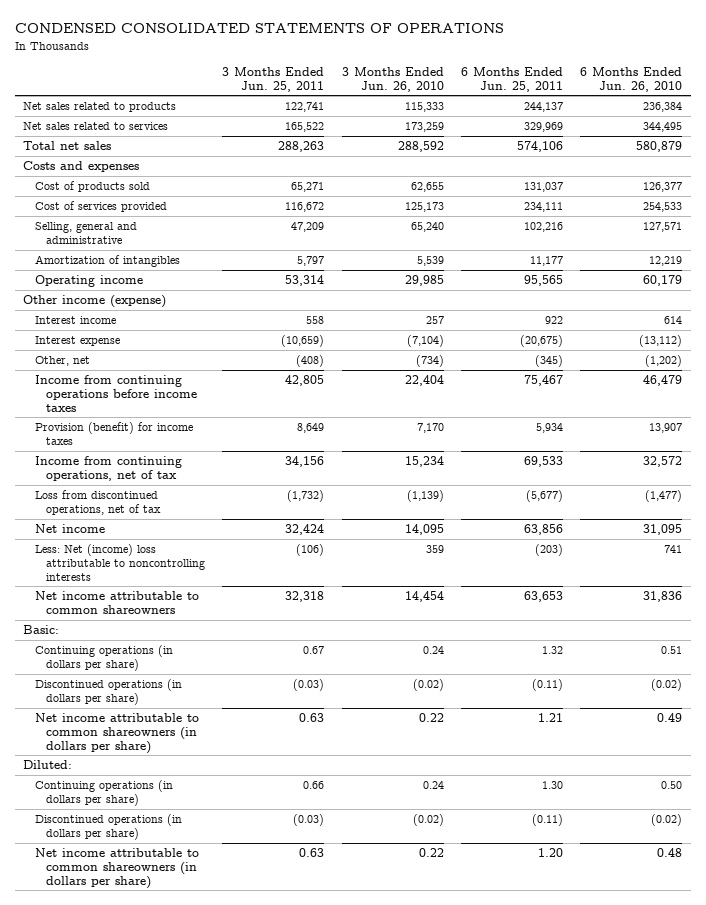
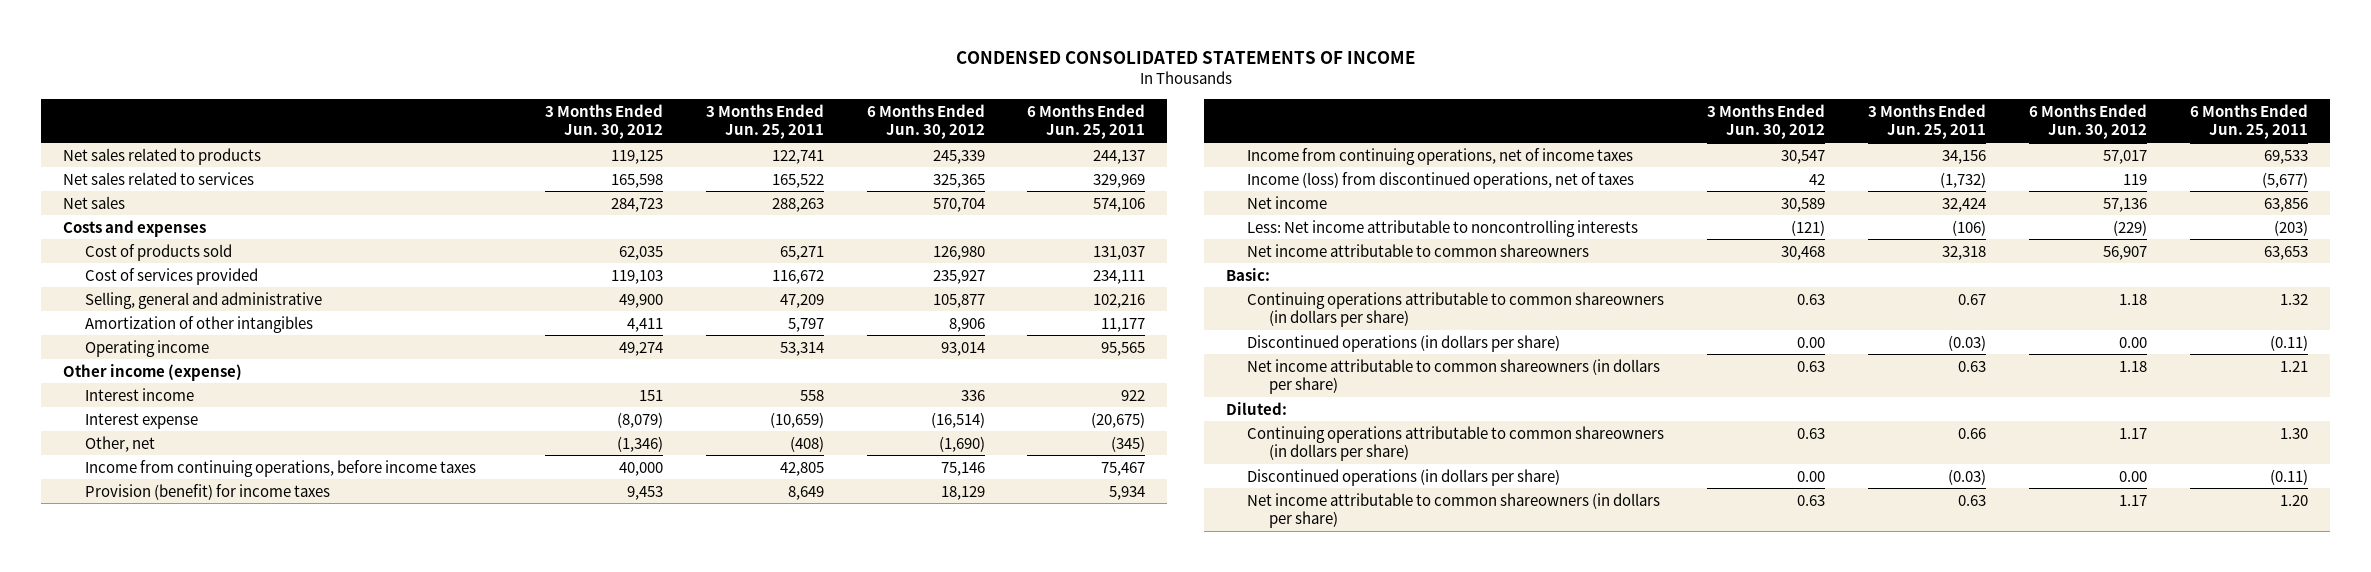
- CONDENSED CONSOLIDATED STATEMENTS OF OPERATIONS
+ CONDENSED CONSOLIDATED STATEMENTS OF INCOME
- | 3 Months Ended Jun. 25, 2011 | 3 Months Ended Jun. 26, 2010 | 6 Months Ended Jun. 25, 2011 | 6 Months Ended Jun. 26, 2010
+ | 3 Months Ended Jun. 30, 2012 | 3 Months Ended Jun. 25, 2011 | 6 Months Ended Jun. 30, 2012 | 6 Months Ended Jun. 25, 2011
- Total net sales | 288,263 | 288,592 | 574,106 | 580,879
+ Net sales | 284,723 | 288,263 | 570,704 | 574,106
- Amortization of intangibles | 5,797 | 5,539 | 11,177 | 12,219
+ Amortization of other intangibles | 4,411 | 5,797 | 8,906 | 11,177
- Income from continuing operations before income taxes | 42,805 | 22,404 | 75,467 | 46,479
+ Income from continuing operations, before income taxes | 40,000 | 42,805 | 75,146 | 75,467
- Income from continuing operations, net of tax | 34,156 | 15,234 | 69,533 | 32,572
- Loss from discontinued operations, net of tax | (1,732) | (1,139) | (5,677) | (1,477)
+ Income from continuing operations, net of income taxes | 30,547 | 34,156 | 57,017 | 69,533
+ Income (loss) from discontinued operations, net of taxes | 42 | (1,732) | 119 | (5,677)
- Less: Net (income) loss attributable to noncontrolling interests | (106) | 359 | (203) | 741
+ Less: Net income attributable to noncontrolling interests | (121) | (106) | (229) | (203)
- Continuing operations (in dollars per share) | 0.67 | 0.24 | 1.32 | 0.51
+ Continuing operations attributable to common shareowners (in dollars per share) | 0.63 | 0.67 | 1.18 | 1.32
- Continuing operations (in dollars per share) | 0.66 | 0.24 | 1.30 | 0.50
+ Continuing operations attributable to common shareowners (in dollars per share) | 0.63 | 0.66 | 1.17 | 1.30

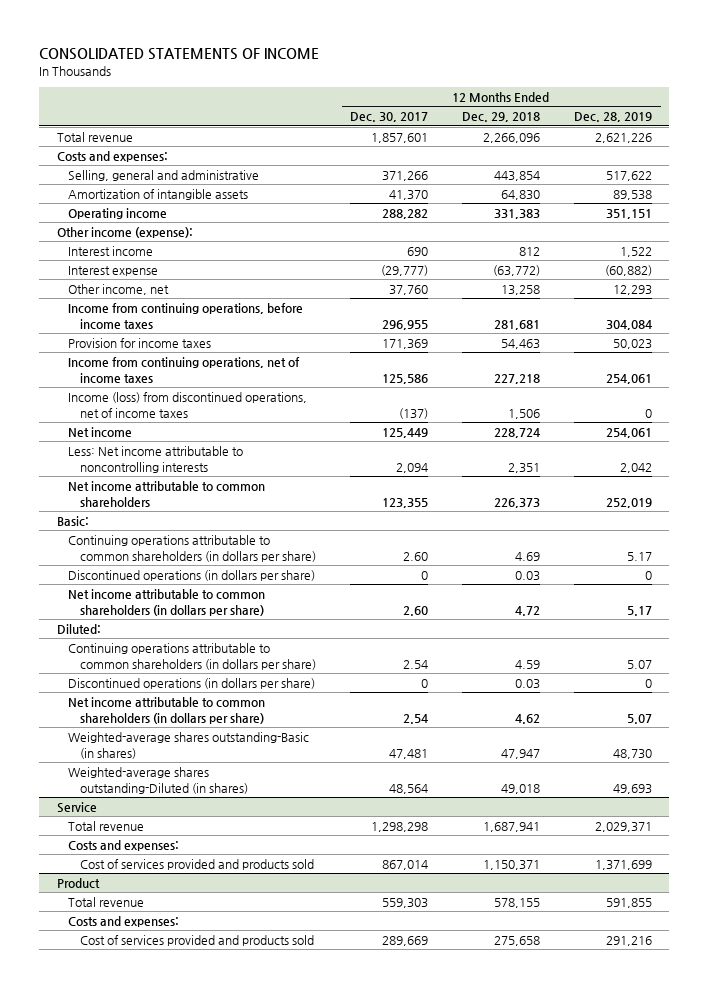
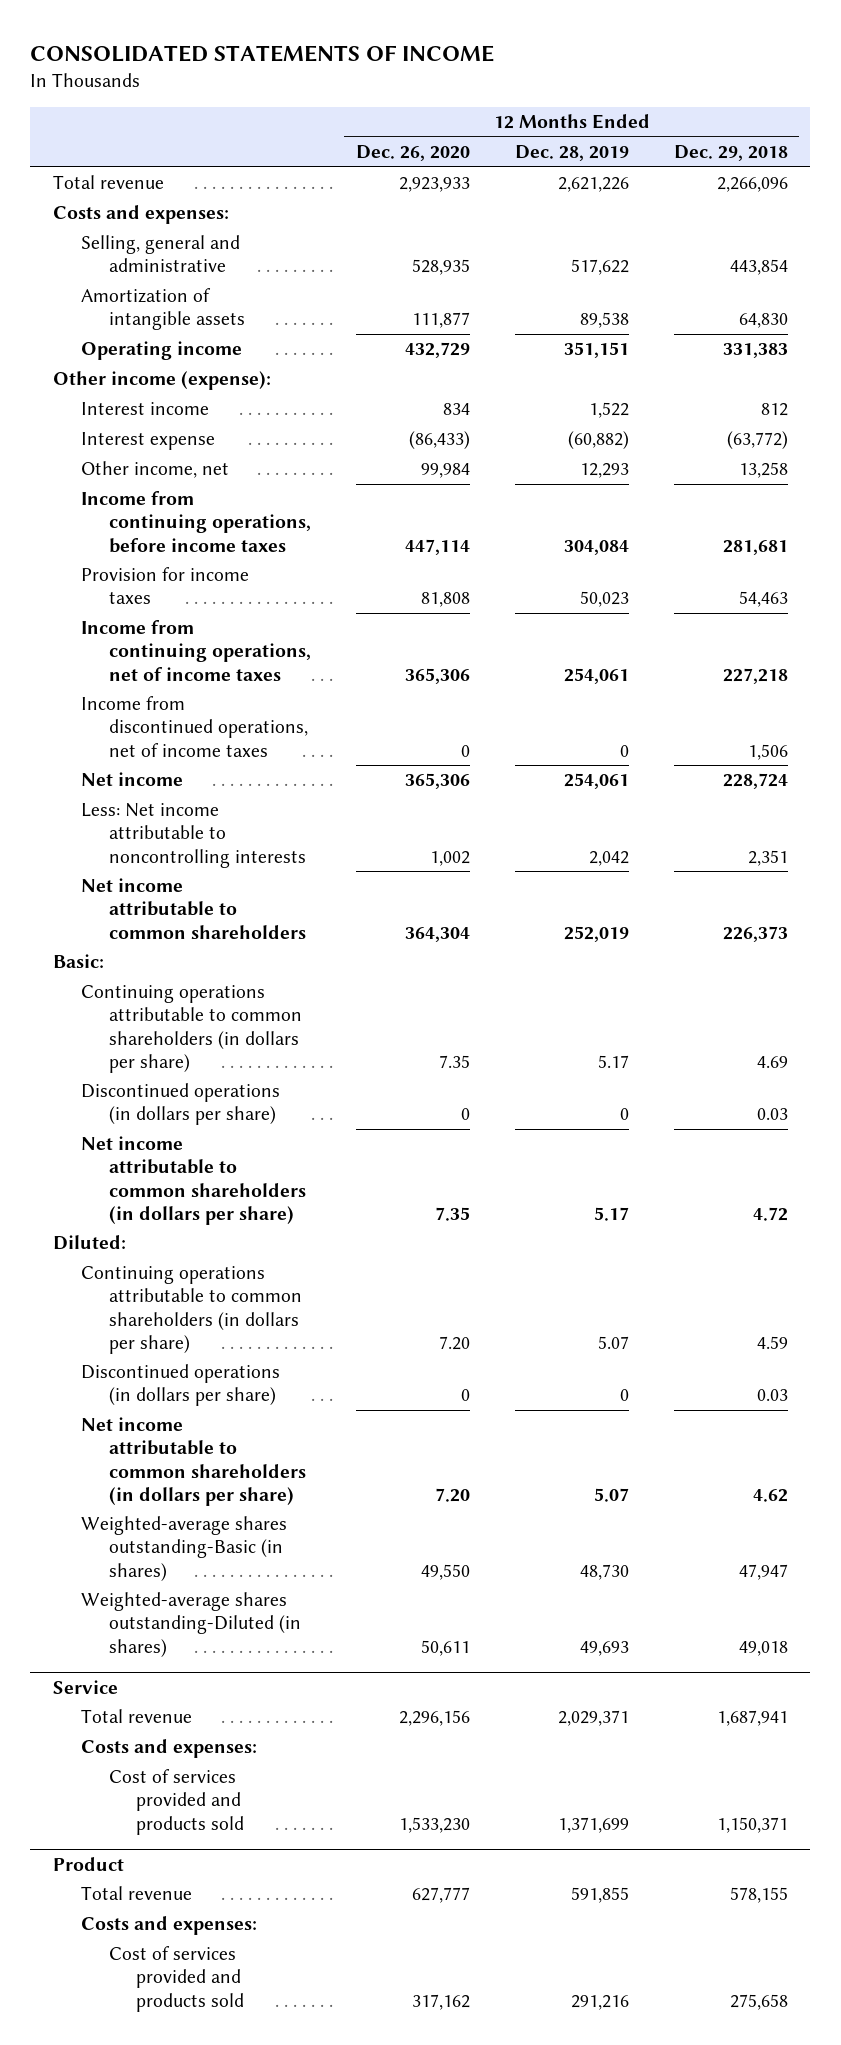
- | 12 Months Ended Dec. 30, 2017 | 12 Months Ended Dec. 29, 2018 | 12 Months Ended Dec. 28, 2019
+ | 12 Months Ended Dec. 26, 2020 | 12 Months Ended Dec. 28, 2019 | 12 Months Ended Dec. 29, 2018
- Income (loss) from discontinued operations, net of income taxes | (137) | 1,506 | 0
+ Income from discontinued operations, net of income taxes | 0 | 0 | 1,506

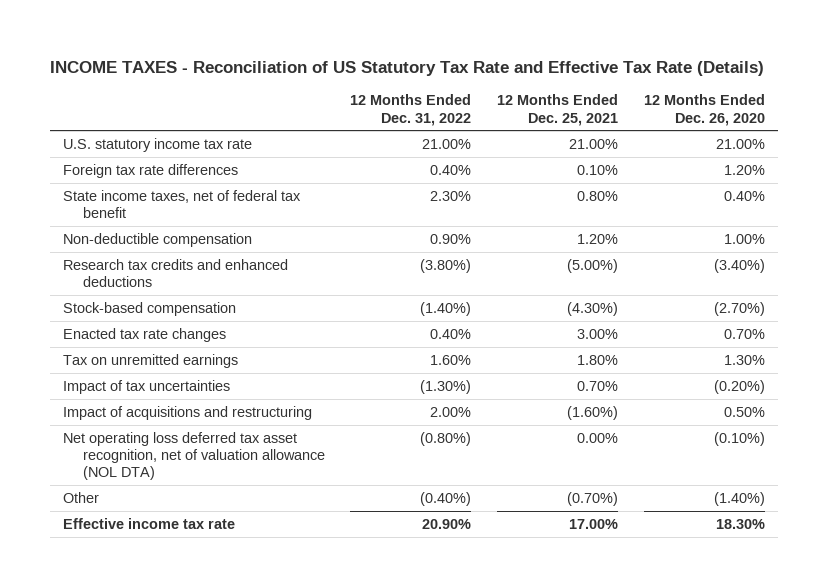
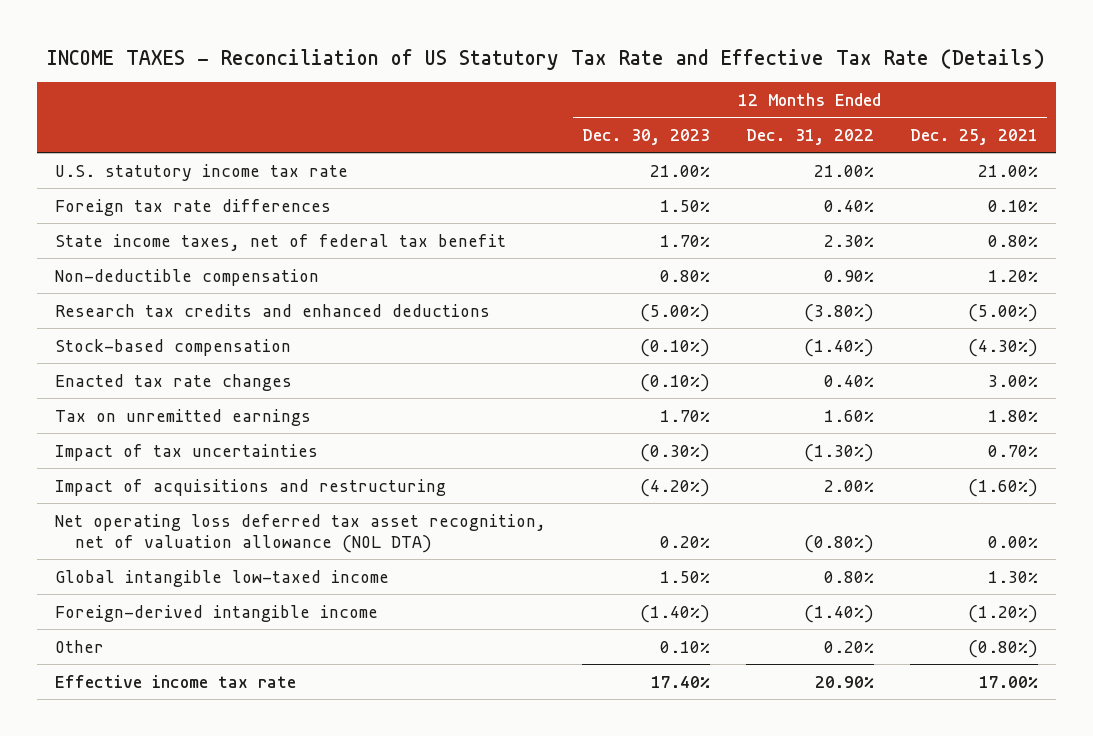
- | 12 Months Ended Dec. 31, 2022 | 12 Months Ended Dec. 25, 2021 | 12 Months Ended Dec. 26, 2020
+ | 12 Months Ended Dec. 30, 2023 | 12 Months Ended Dec. 31, 2022 | 12 Months Ended Dec. 25, 2021
- Other | (0.40%) | (0.70%) | (1.40%)
+ Global intangible low-taxed income | 1.50% | 0.80% | 1.30%
+ Foreign-derived intangible income | (1.40%) | (1.40%) | (1.20%)
+ Other | 0.10% | 0.20% | (0.80%)

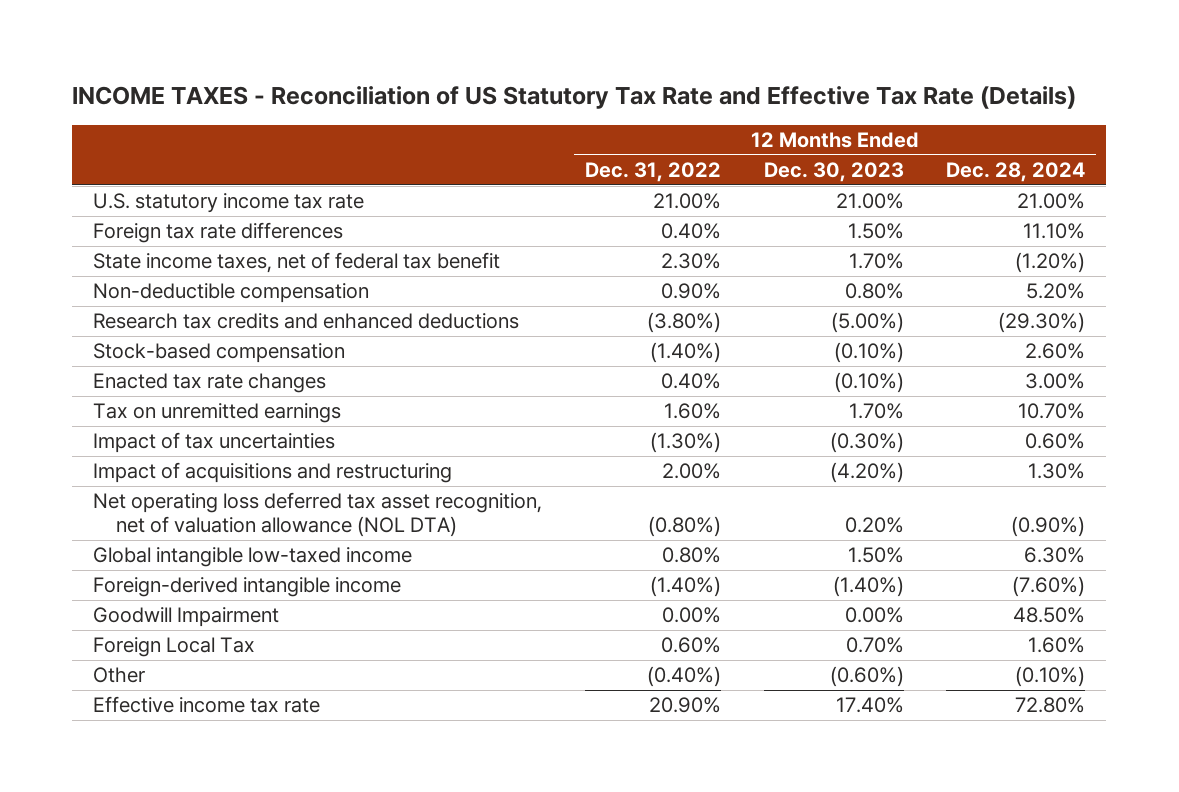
- | 12 Months Ended Dec. 30, 2023 | 12 Months Ended Dec. 31, 2022 | 12 Months Ended Dec. 25, 2021
+ | 12 Months Ended Dec. 31, 2022 | 12 Months Ended Dec. 30, 2023 | 12 Months Ended Dec. 28, 2024
- Other | 0.10% | 0.20% | (0.80%)
+ Goodwill Impairment | 0.00% | 0.00% | 48.50%
+ Foreign Local Tax | 0.60% | 0.70% | 1.60%
+ Other | (0.40%) | (0.60%) | (0.10%)

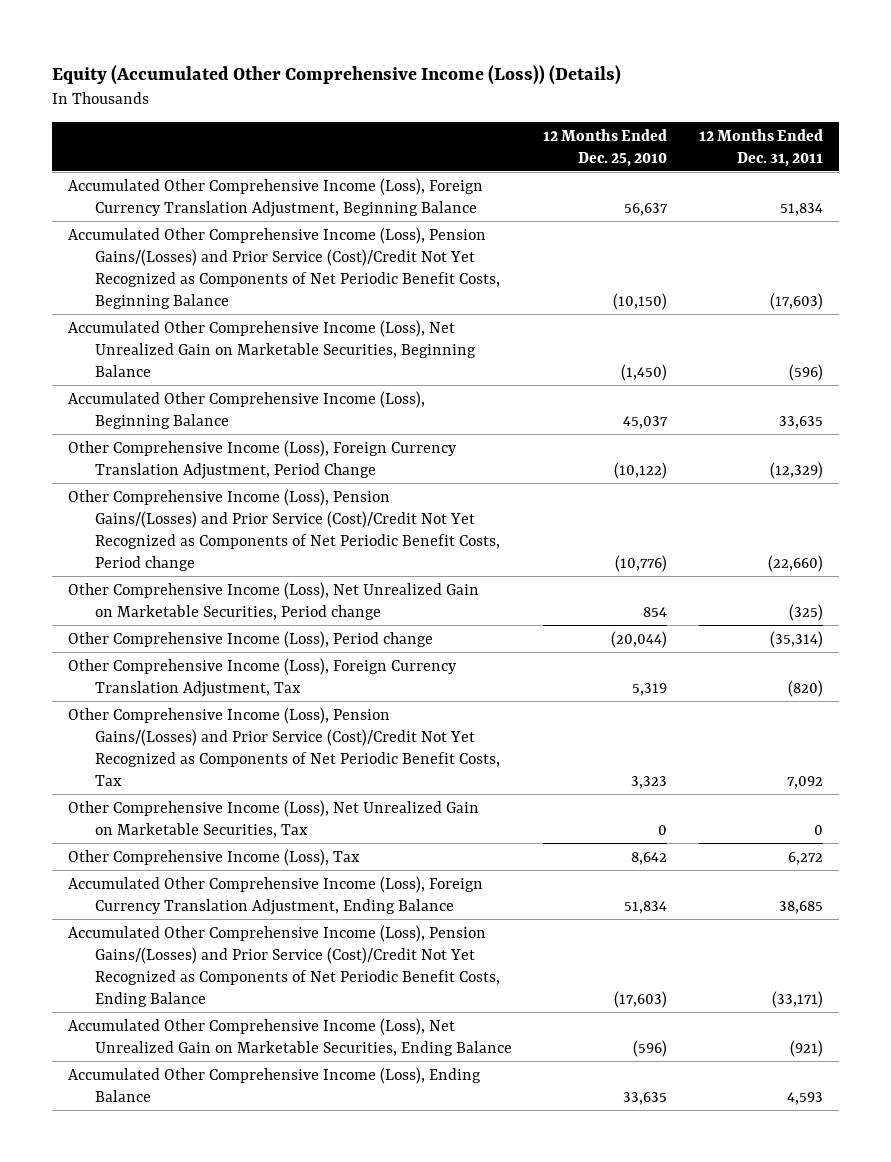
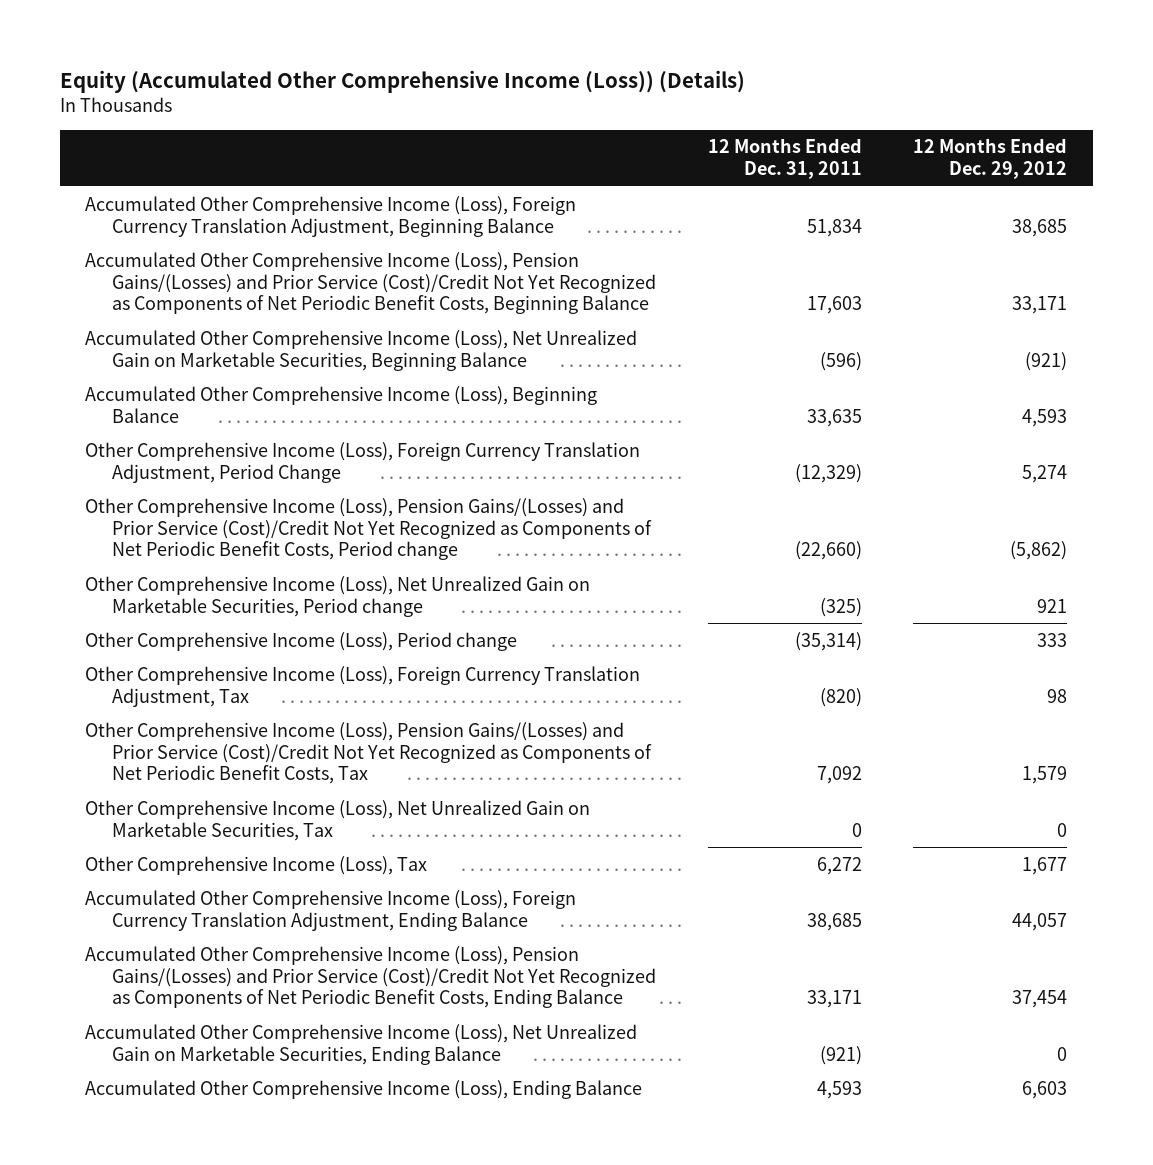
- | 12 Months Ended Dec. 25, 2010 | 12 Months Ended Dec. 31, 2011
+ | 12 Months Ended Dec. 31, 2011 | 12 Months Ended Dec. 29, 2012
- Accumulated Other Comprehensive Income (Loss), Pension Gains/(Losses) and Prior Service (Cost)/Credit Not Yet Recognized as Components of Net Periodic Benefit Costs, Beginning Balance | (10,150) | (17,603)
+ Accumulated Other Comprehensive Income (Loss), Pension Gains/(Losses) and Prior Service (Cost)/Credit Not Yet Recognized as Components of Net Periodic Benefit Costs, Beginning Balance | 17,603 | 33,171
- Accumulated Other Comprehensive Income (Loss), Pension Gains/(Losses) and Prior Service (Cost)/Credit Not Yet Recognized as Components of Net Periodic Benefit Costs, Ending Balance | (17,603) | (33,171)
+ Accumulated Other Comprehensive Income (Loss), Pension Gains/(Losses) and Prior Service (Cost)/Credit Not Yet Recognized as Components of Net Periodic Benefit Costs, Ending Balance | 33,171 | 37,454

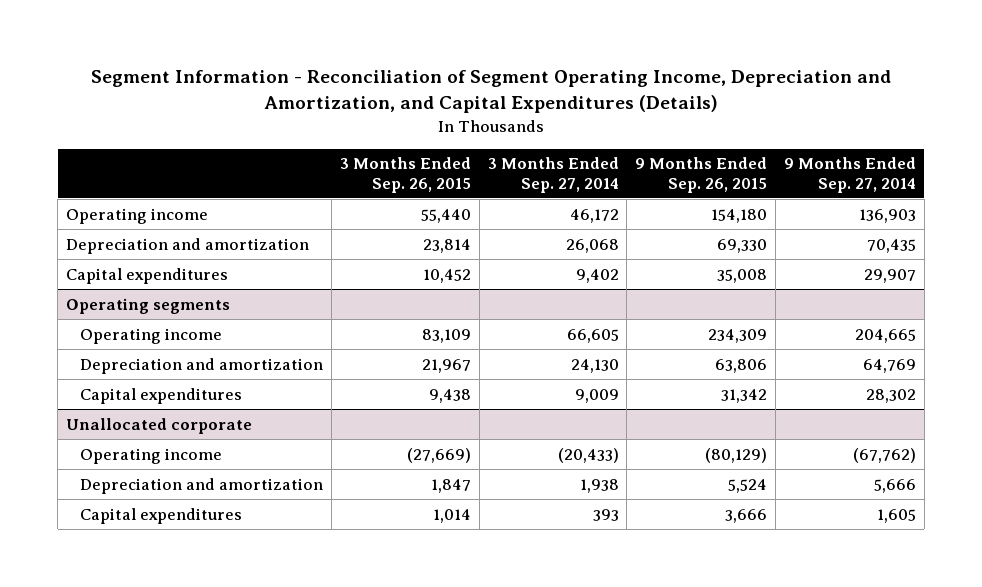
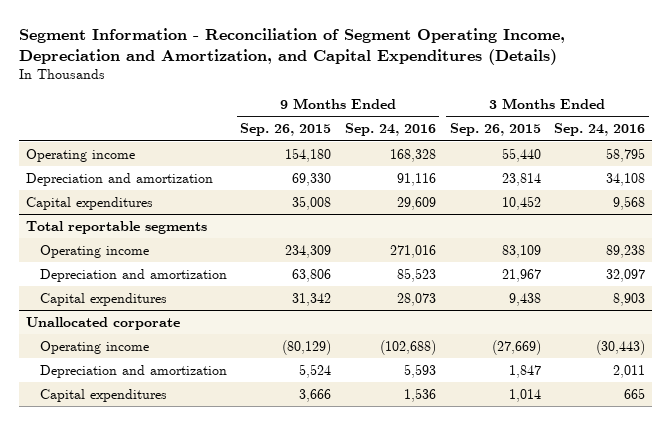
- | 3 Months Ended Sep. 26, 2015 | 3 Months Ended Sep. 27, 2014 | 9 Months Ended Sep. 26, 2015 | 9 Months Ended Sep. 27, 2014
+ | 9 Months Ended Sep. 26, 2015 | 9 Months Ended Sep. 24, 2016 | 3 Months Ended Sep. 26, 2015 | 3 Months Ended Sep. 24, 2016
- Operating segments
+ Total reportable segments

